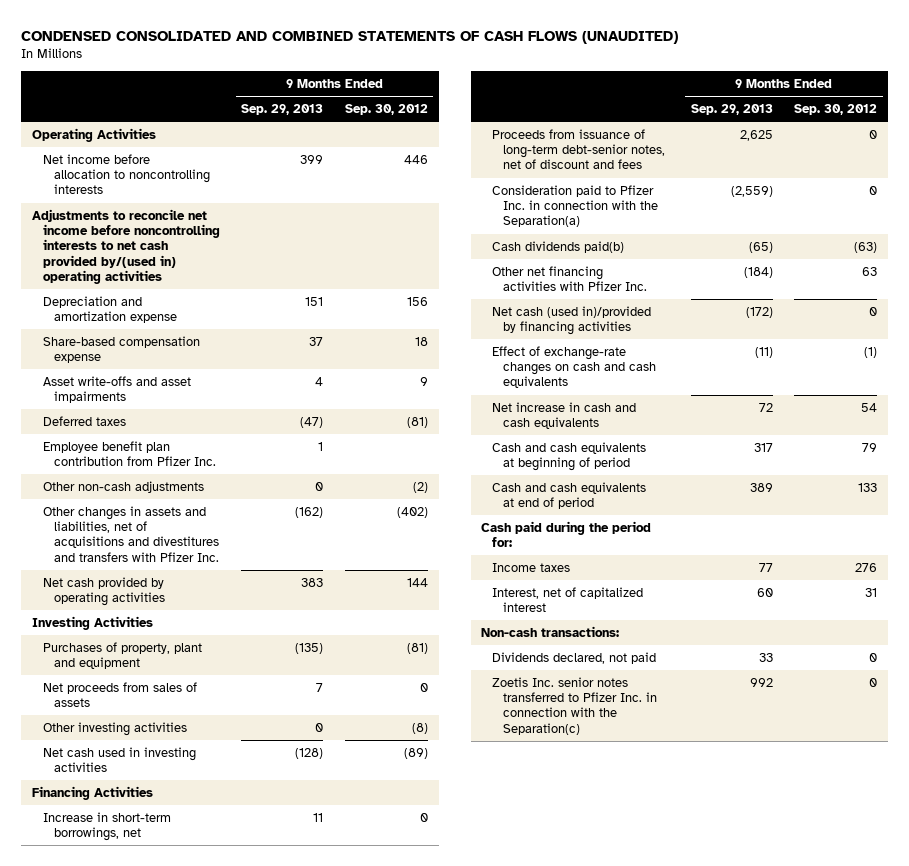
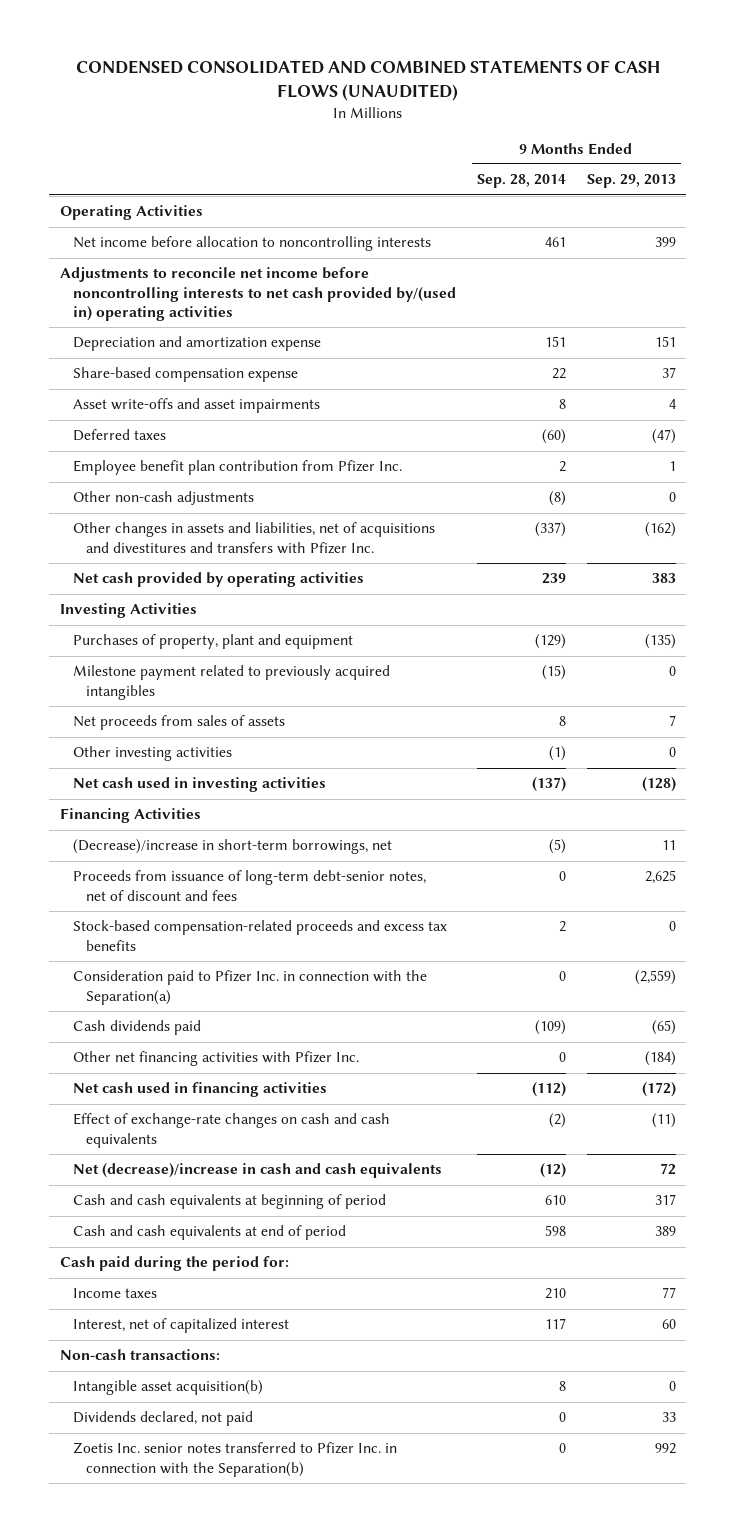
- | 9 Months Ended Sep. 29, 2013 | 9 Months Ended Sep. 30, 2012
+ | 9 Months Ended Sep. 28, 2014 | 9 Months Ended Sep. 29, 2013
+ Milestone payment related to previously acquired intangibles | (15) | 0
- Increase in short-term borrowings, net | 11 | 0
+ (Decrease)/increase in short-term borrowings, net | (5) | 11
+ Stock-based compensation-related proceeds and excess tax benefits | 2 | 0
- Cash dividends paid(b) | (65) | (63)
+ Cash dividends paid | (109) | (65)
- Net cash (used in)/provided by financing activities | (172) | 0
+ Net cash used in financing activities | (112) | (172)
- Net increase in cash and cash equivalents | 72 | 54
+ Net (decrease)/increase in cash and cash equivalents | (12) | 72
+ Intangible asset acquisition(b) | 8 | 0
- Zoetis Inc. senior notes transferred to Pfizer Inc. in connection with the Separation(c) | 992 | 0
+ Zoetis Inc. senior notes transferred to Pfizer Inc. in connection with the Separation(b) | 0 | 992

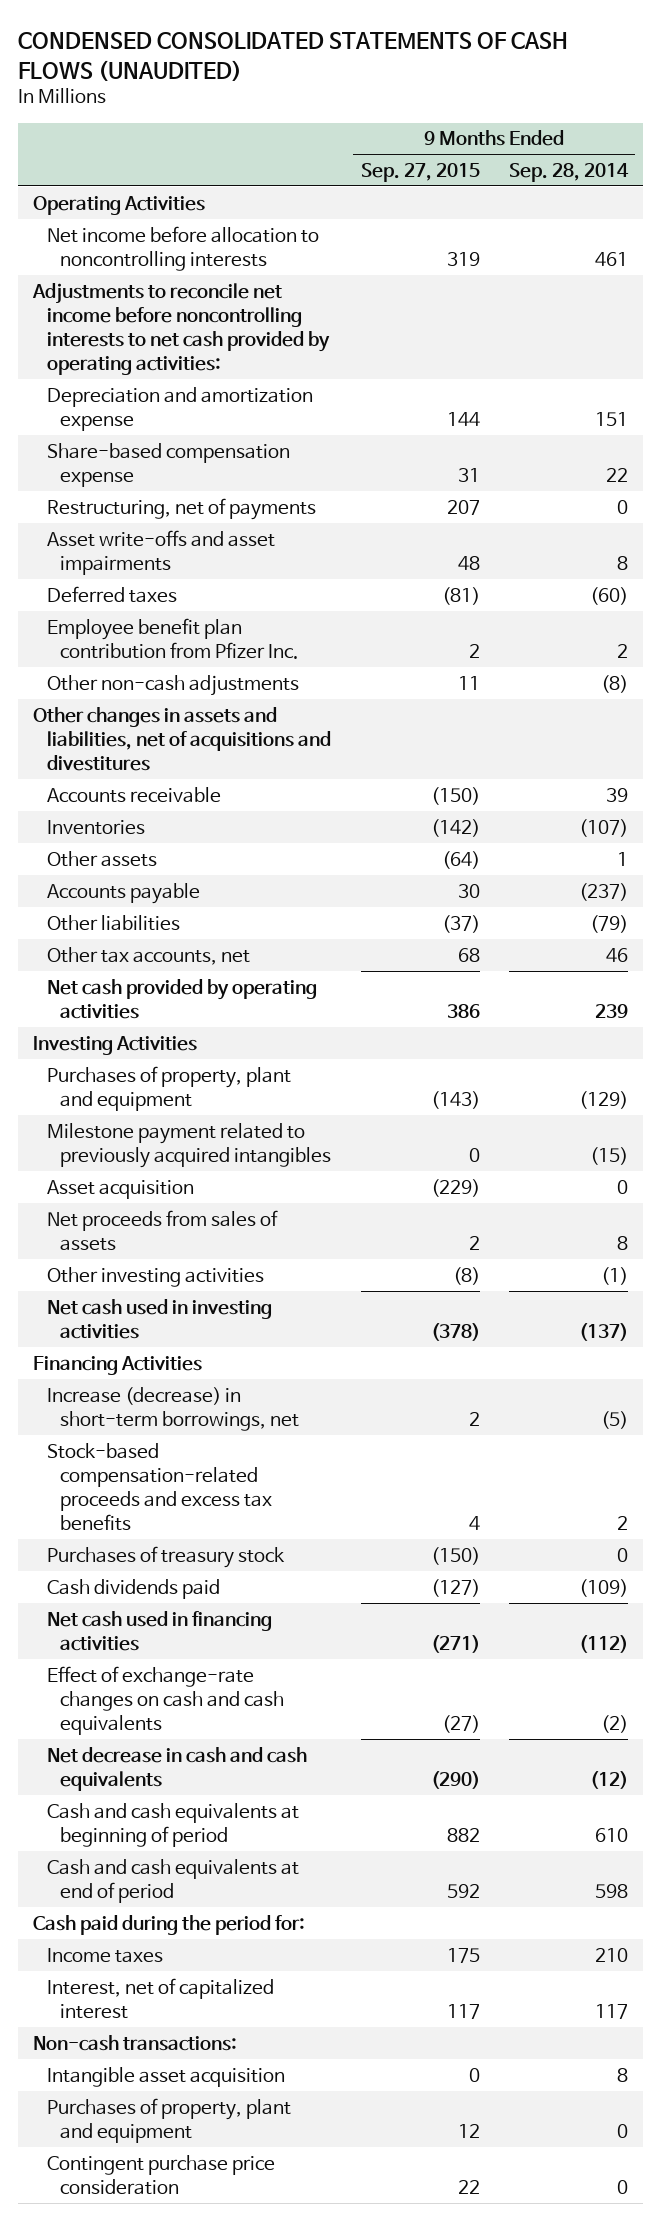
- CONDENSED CONSOLIDATED AND COMBINED STATEMENTS OF CASH FLOWS (UNAUDITED)
+ CONDENSED CONSOLIDATED STATEMENTS OF CASH FLOWS (UNAUDITED)
- | 9 Months Ended Sep. 28, 2014 | 9 Months Ended Sep. 29, 2013
+ | 9 Months Ended Sep. 27, 2015 | 9 Months Ended Sep. 28, 2014
- Adjustments to reconcile net income before noncontrolling interests to net cash provided by/(used in) operating activities
+ Adjustments to reconcile net income before noncontrolling interests to net cash provided by operating activities:
+ Restructuring, net of payments | 207 | 0
- Other changes in assets and liabilities, net of acquisitions and divestitures and transfers with Pfizer Inc. | (337) | (162)
+ Other changes in assets and liabilities, net of acquisitions and divestitures
+ Accounts receivable | (150) | 39
+ Inventories | (142) | (107)
+ Other assets | (64) | 1
+ Accounts payable | 30 | (237)
+ Other liabilities | (37) | (79)
+ Other tax accounts, net | 68 | 46
+ Asset acquisition | (229) | 0
- (Decrease)/increase in short-term borrowings, net | (5) | 11
- Proceeds from issuance of long-term debt-senior notes, net of discount and fees | 0 | 2,625
+ Increase (decrease) in short-term borrowings, net | 2 | (5)
- Consideration paid to Pfizer Inc. in connection with the Separation(a) | 0 | (2,559)
+ Purchases of treasury stock | (150) | 0
- Other net financing activities with Pfizer Inc. | 0 | (184)
- Net (decrease)/increase in cash and cash equivalents | (12) | 72
+ Net decrease in cash and cash equivalents | (290) | (12)
- Intangible asset acquisition(b) | 8 | 0
- Dividends declared, not paid | 0 | 33
- Zoetis Inc. senior notes transferred to Pfizer Inc. in connection with the Separation(b) | 0 | 992
+ Intangible asset acquisition | 0 | 8
+ Purchases of property, plant and equipment | 12 | 0
+ Contingent purchase price consideration | 22 | 0

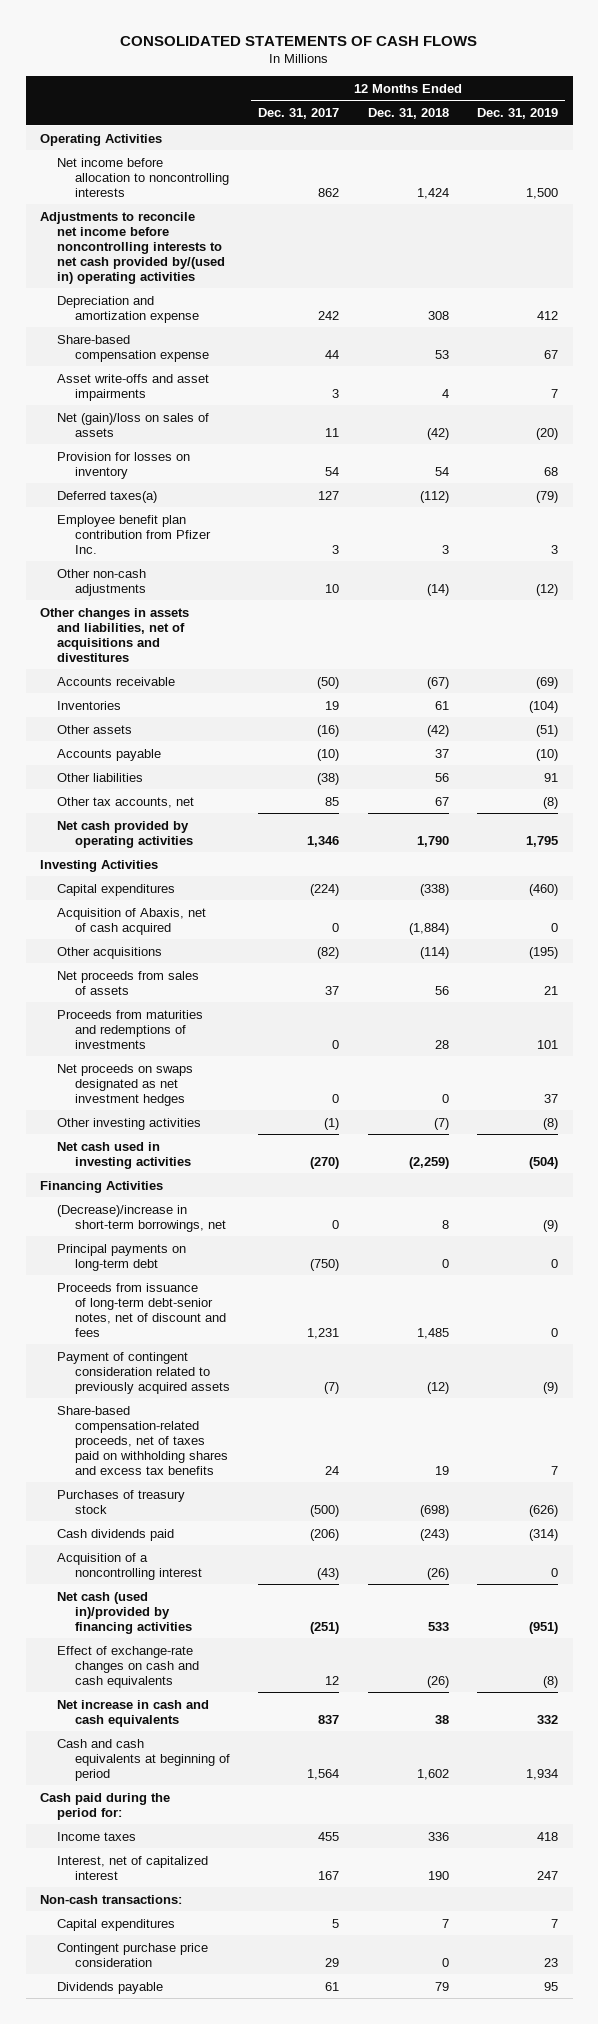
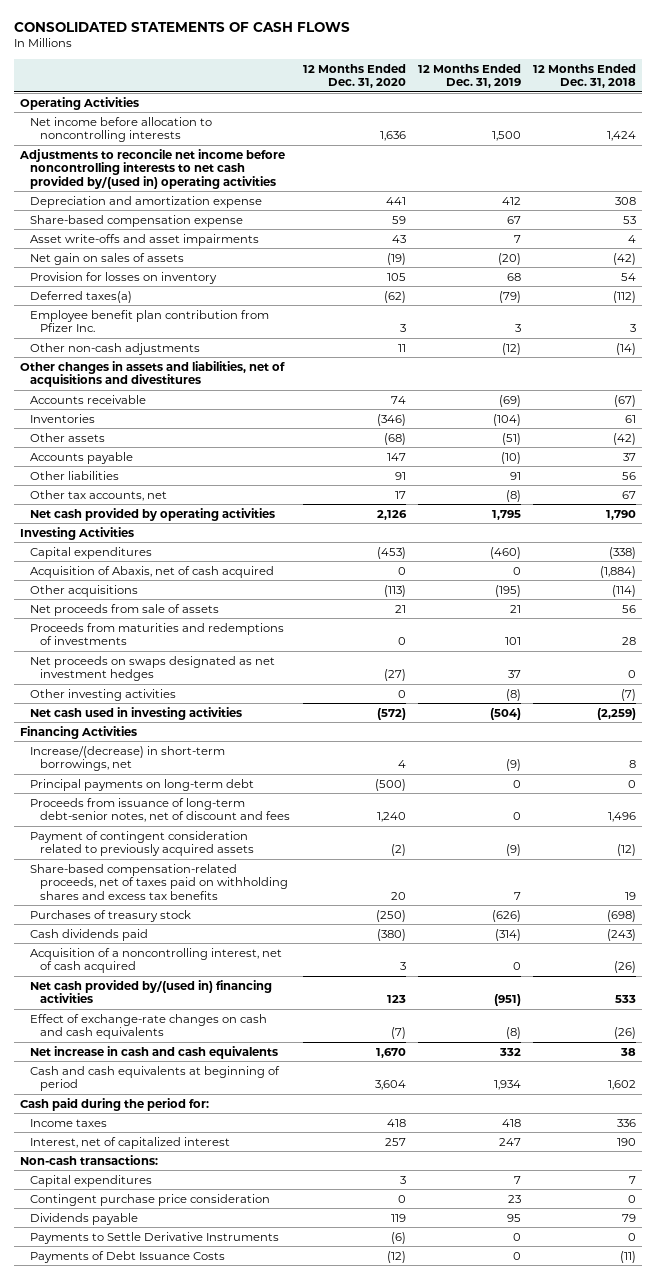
- | 12 Months Ended Dec. 31, 2017 | 12 Months Ended Dec. 31, 2018 | 12 Months Ended Dec. 31, 2019
+ | 12 Months Ended Dec. 31, 2020 | 12 Months Ended Dec. 31, 2019 | 12 Months Ended Dec. 31, 2018
- Net (gain)/loss on sales of assets | 11 | (42) | (20)
+ Net gain on sales of assets | (19) | (20) | (42)
- Net proceeds from sales of assets | 37 | 56 | 21
+ Net proceeds from sale of assets | 21 | 21 | 56
- (Decrease)/increase in short-term borrowings, net | 0 | 8 | (9)
+ Increase/(decrease) in short-term borrowings, net | 4 | (9) | 8
- Proceeds from issuance of long-term debt-senior notes, net of discount and fees | 1,231 | 1,485 | 0
+ Proceeds from issuance of long-term debt-senior notes, net of discount and fees | 1,240 | 0 | 1,496
- Acquisition of a noncontrolling interest | (43) | (26) | 0
- Net cash (used in)/provided by financing activities | (251) | 533 | (951)
+ Acquisition of a noncontrolling interest, net of cash acquired | 3 | 0 | (26)
+ Net cash provided by/(used in) financing activities | 123 | (951) | 533
+ Payments to Settle Derivative Instruments | (6) | 0 | 0
+ Payments of Debt Issuance Costs | (12) | 0 | (11)

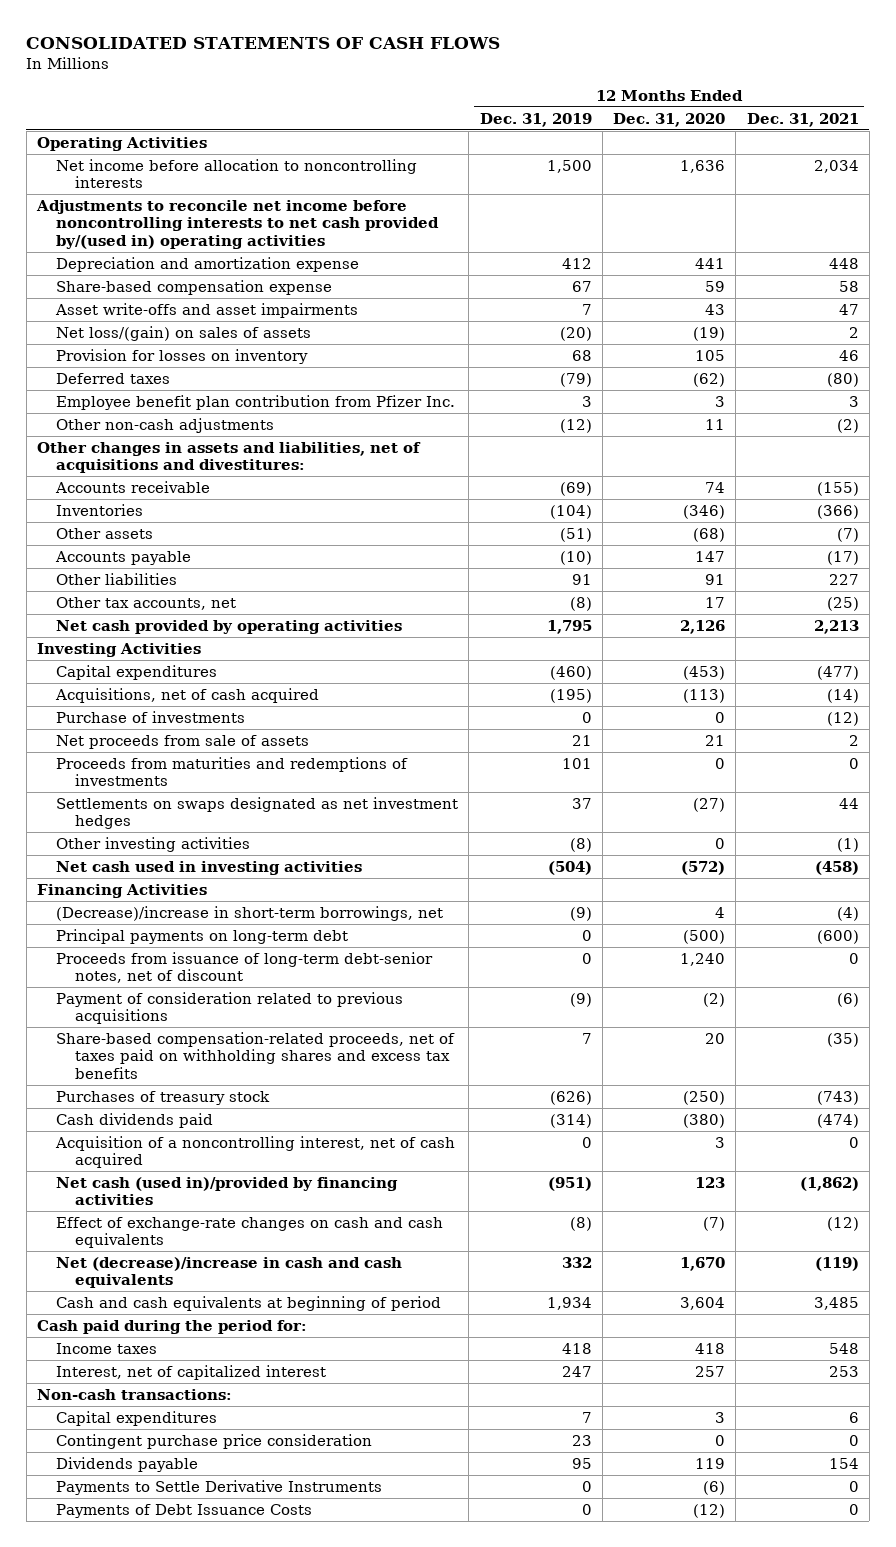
- | 12 Months Ended Dec. 31, 2020 | 12 Months Ended Dec. 31, 2019 | 12 Months Ended Dec. 31, 2018
+ | 12 Months Ended Dec. 31, 2019 | 12 Months Ended Dec. 31, 2020 | 12 Months Ended Dec. 31, 2021
- Net gain on sales of assets | (19) | (20) | (42)
+ Net loss/(gain) on sales of assets | (20) | (19) | 2
- Deferred taxes(a) | (62) | (79) | (112)
+ Deferred taxes | (79) | (62) | (80)
- Other changes in assets and liabilities, net of acquisitions and divestitures
+ Other changes in assets and liabilities, net of acquisitions and divestitures:
- Acquisition of Abaxis, net of cash acquired | 0 | 0 | (1,884)
- Other acquisitions | (113) | (195) | (114)
+ Acquisitions, net of cash acquired | (195) | (113) | (14)
+ Purchase of investments | 0 | 0 | (12)
- Net proceeds on swaps designated as net investment hedges | (27) | 37 | 0
+ Settlements on swaps designated as net investment hedges | 37 | (27) | 44
- Increase/(decrease) in short-term borrowings, net | 4 | (9) | 8
+ (Decrease)/increase in short-term borrowings, net | (9) | 4 | (4)
- Proceeds from issuance of long-term debt-senior notes, net of discount and fees | 1,240 | 0 | 1,496
- Payment of contingent consideration related to previously acquired assets | (2) | (9) | (12)
+ Proceeds from issuance of long-term debt-senior notes, net of discount | 0 | 1,240 | 0
+ Payment of consideration related to previous acquisitions | (9) | (2) | (6)
- Net cash provided by/(used in) financing activities | 123 | (951) | 533
+ Net cash (used in)/provided by financing activities | (951) | 123 | (1,862)
- Net increase in cash and cash equivalents | 1,670 | 332 | 38
+ Net (decrease)/increase in cash and cash equivalents | 332 | 1,670 | (119)

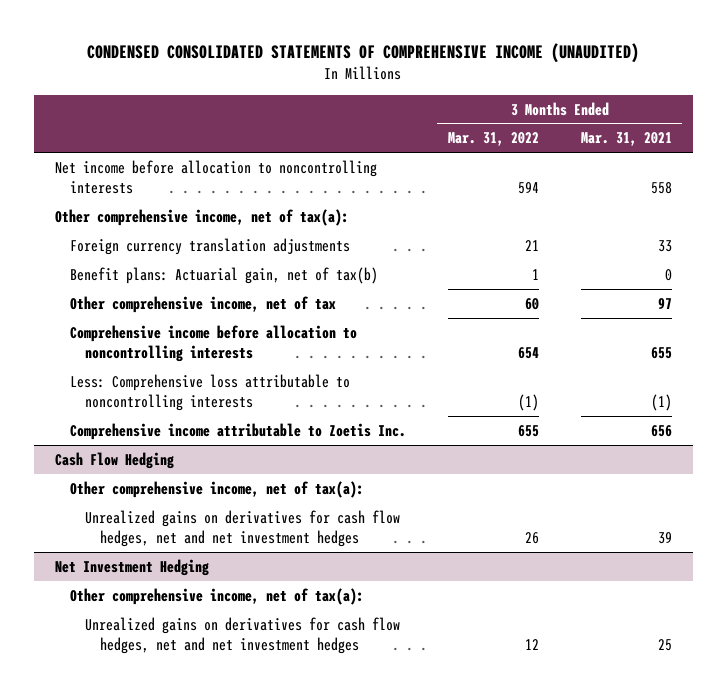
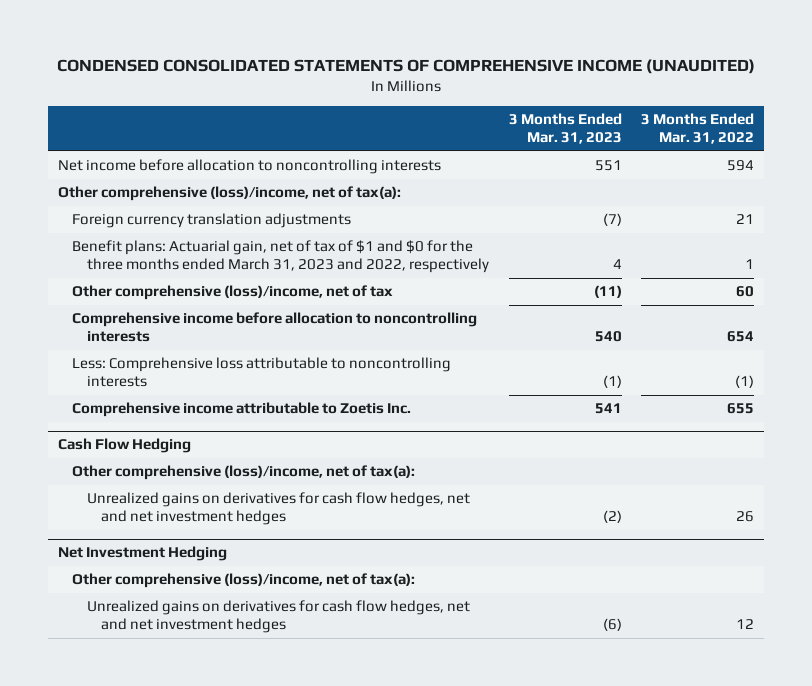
- | 3 Months Ended Mar. 31, 2022 | 3 Months Ended Mar. 31, 2021
+ | 3 Months Ended Mar. 31, 2023 | 3 Months Ended Mar. 31, 2022
- Other comprehensive income, net of tax(a):
+ Other comprehensive (loss)/income, net of tax(a):
- Benefit plans: Actuarial gain, net of tax(b) | 1 | 0
- Other comprehensive income, net of tax | 60 | 97
+ Benefit plans: Actuarial gain, net of tax of $1 and $0 for the three months ended March 31, 2023 and 2022, respectively | 4 | 1
+ Other comprehensive (loss)/income, net of tax | (11) | 60
@ Cash Flow Hedging
- Other comprehensive income, net of tax(a):
+ Other comprehensive (loss)/income, net of tax(a):
@ Net Investment Hedging
- Other comprehensive income, net of tax(a):
+ Other comprehensive (loss)/income, net of tax(a):

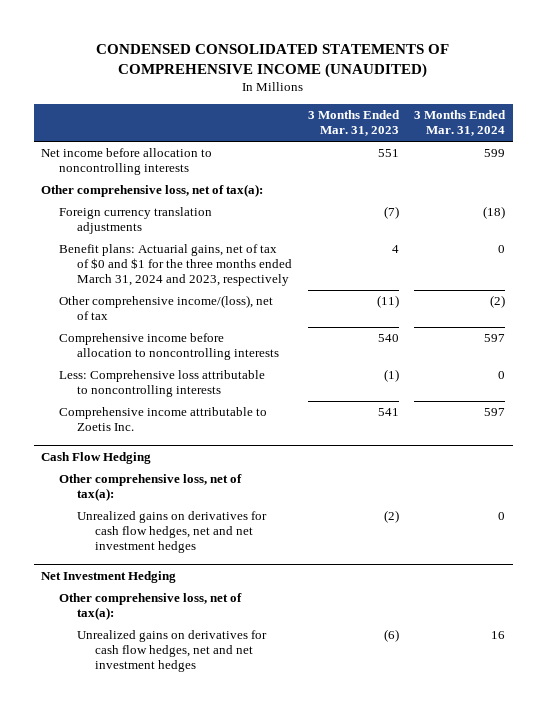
- | 3 Months Ended Mar. 31, 2023 | 3 Months Ended Mar. 31, 2022
+ | 3 Months Ended Mar. 31, 2023 | 3 Months Ended Mar. 31, 2024
- Other comprehensive (loss)/income, net of tax(a):
+ Other comprehensive loss, net of tax(a):
- Benefit plans: Actuarial gain, net of tax of $1 and $0 for the three months ended March 31, 2023 and 2022, respectively | 4 | 1
- Other comprehensive (loss)/income, net of tax | (11) | 60
+ Benefit plans: Actuarial gains, net of tax of $0 and $1 for the three months ended March 31, 2024 and 2023, respectively | 4 | 0
+ Other comprehensive income/(loss), net of tax | (11) | (2)
@ Cash Flow Hedging
- Other comprehensive (loss)/income, net of tax(a):
+ Other comprehensive loss, net of tax(a):
@ Net Investment Hedging
- Other comprehensive (loss)/income, net of tax(a):
+ Other comprehensive loss, net of tax(a):

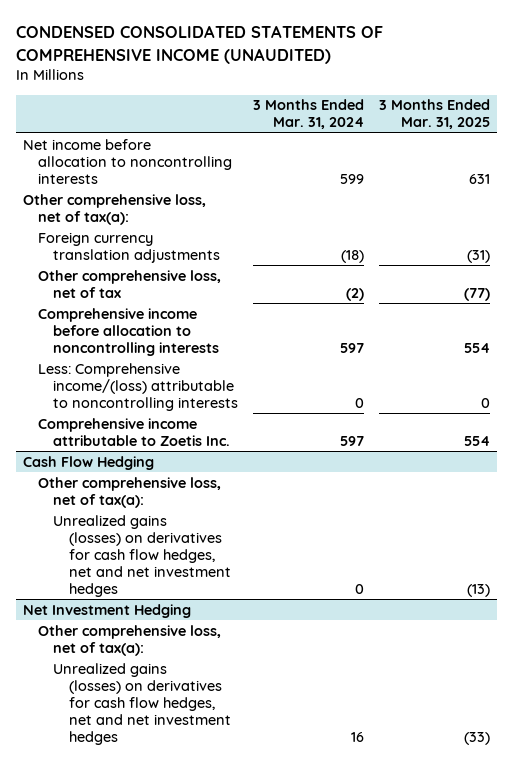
- | 3 Months Ended Mar. 31, 2023 | 3 Months Ended Mar. 31, 2024
+ | 3 Months Ended Mar. 31, 2024 | 3 Months Ended Mar. 31, 2025
- Benefit plans: Actuarial gains, net of tax of $0 and $1 for the three months ended March 31, 2024 and 2023, respectively | 4 | 0
- Other comprehensive income/(loss), net of tax | (11) | (2)
+ Other comprehensive loss, net of tax | (2) | (77)
- Less: Comprehensive loss attributable to noncontrolling interests | (1) | 0
+ Less: Comprehensive income/(loss) attributable to noncontrolling interests | 0 | 0
@ Cash Flow Hedging
- Unrealized gains on derivatives for cash flow hedges, net and net investment hedges | (2) | 0
+ Unrealized gains (losses) on derivatives for cash flow hedges, net and net investment hedges | 0 | (13)
@ Net Investment Hedging
- Unrealized gains on derivatives for cash flow hedges, net and net investment hedges | (6) | 16
+ Unrealized gains (losses) on derivatives for cash flow hedges, net and net investment hedges | 16 | (33)

